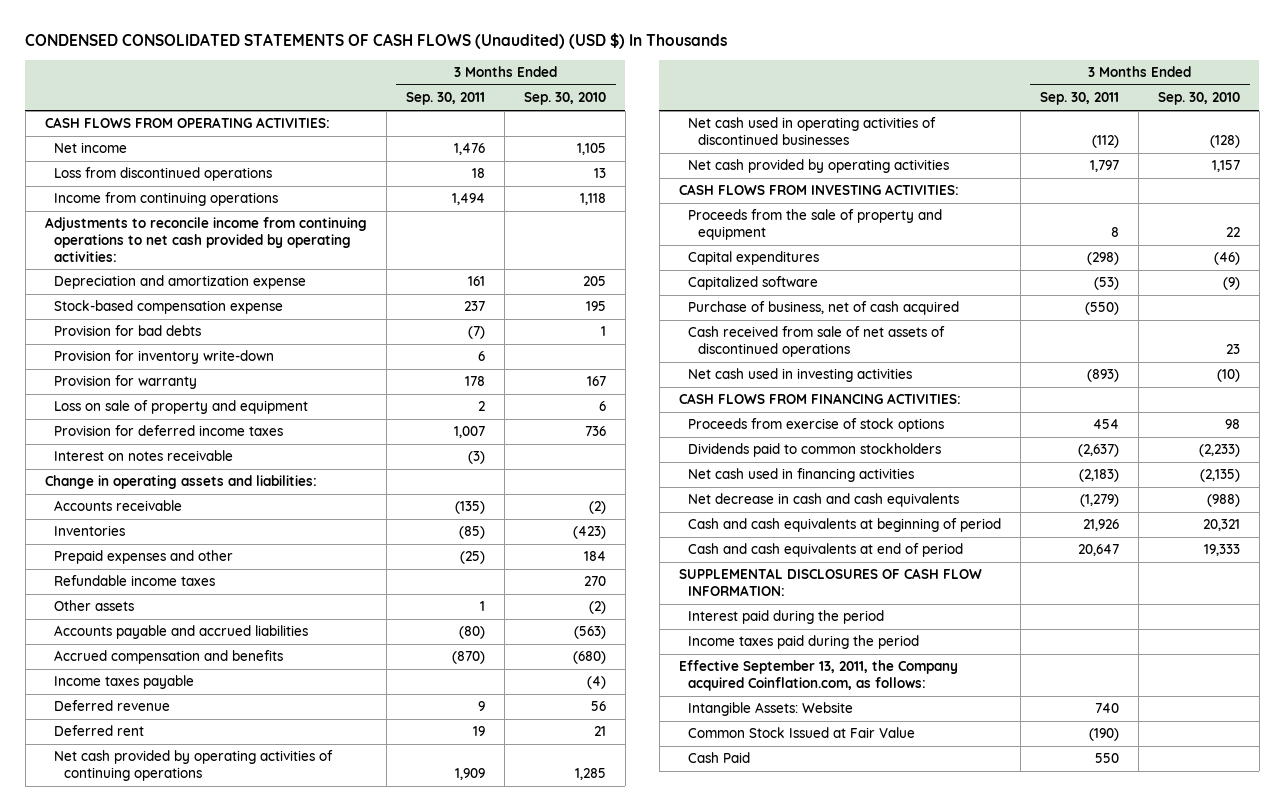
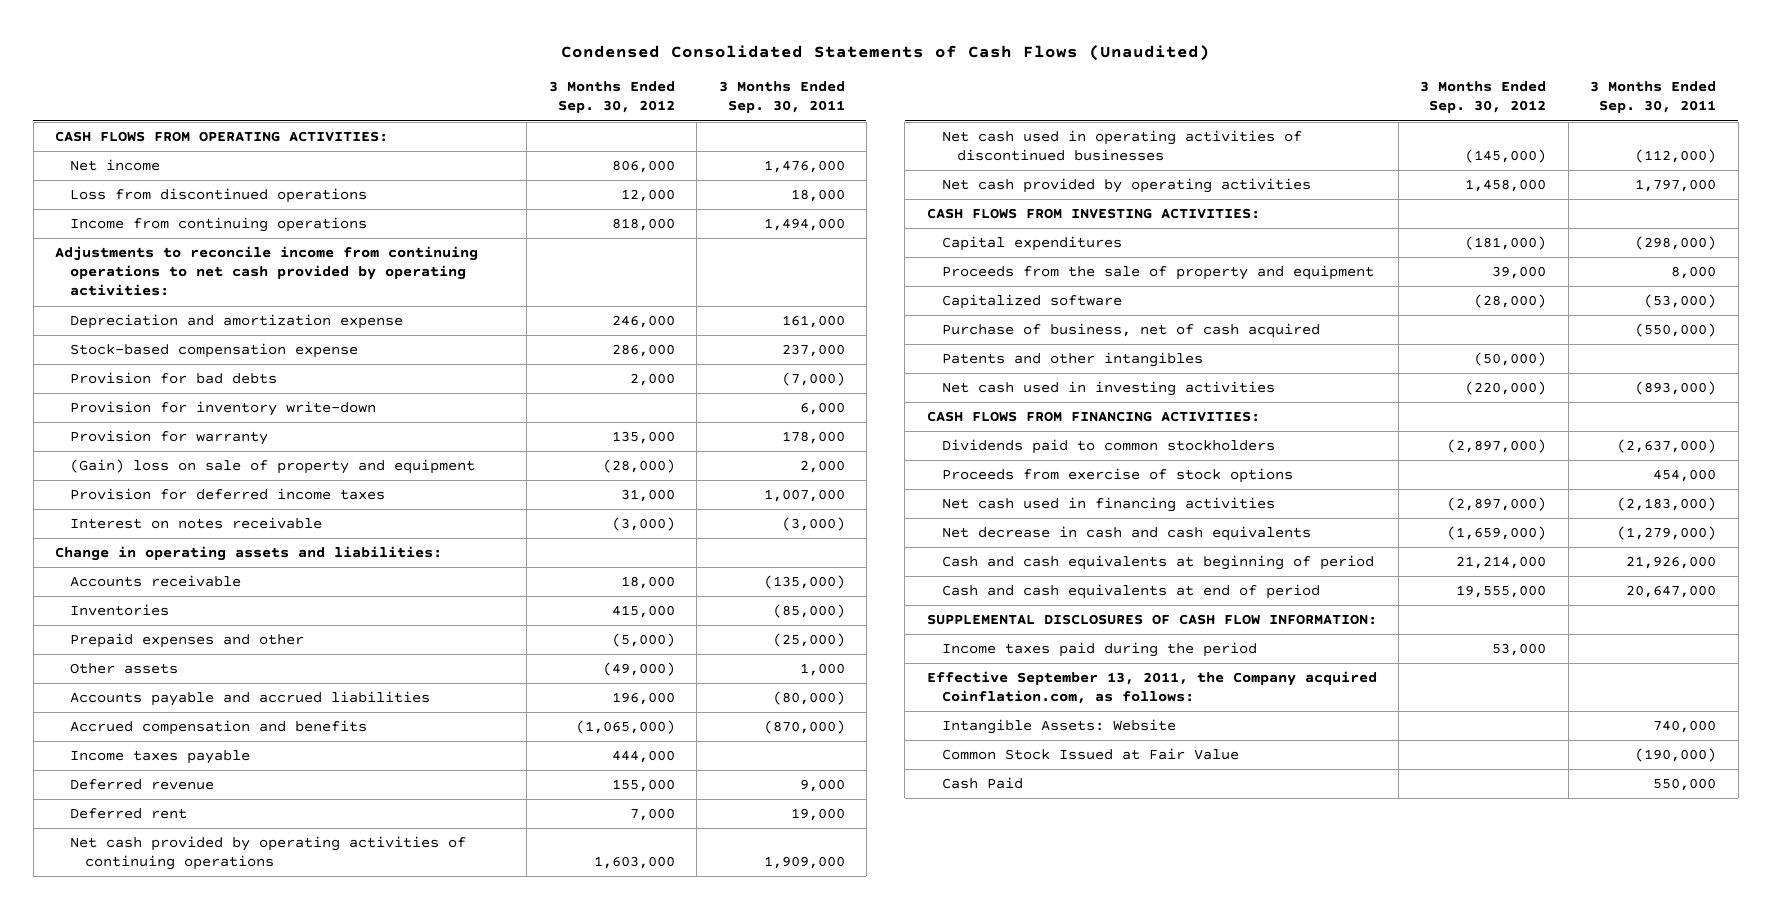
- CONDENSED CONSOLIDATED STATEMENTS OF CASH FLOWS (Unaudited) (USD $) In Thousands
+ Condensed Consolidated Statements of Cash Flows (Unaudited)
- | 3 Months Ended Sep. 30, 2011 | 3 Months Ended Sep. 30, 2010
+ | 3 Months Ended Sep. 30, 2012 | 3 Months Ended Sep. 30, 2011
- Net income | 1,476 | 1,105
- Loss from discontinued operations | 18 | 13
- Income from continuing operations | 1,494 | 1,118
+ Net income | 806,000 | 1,476,000
+ Loss from discontinued operations | 12,000 | 18,000
+ Income from continuing operations | 818,000 | 1,494,000
- Depreciation and amortization expense | 161 | 205
- Stock-based compensation expense | 237 | 195
- Provision for bad debts | (7) | 1
- Provision for inventory write-down | 6 |
- Provision for warranty | 178 | 167
- Loss on sale of property and equipment | 2 | 6
- Provision for deferred income taxes | 1,007 | 736
- Interest on notes receivable | (3) |
+ Depreciation and amortization expense | 246,000 | 161,000
+ Stock-based compensation expense | 286,000 | 237,000
+ Provision for bad debts | 2,000 | (7,000)
+ Provision for inventory write-down | | 6,000
+ Provision for warranty | 135,000 | 178,000
+ (Gain) loss on sale of property and equipment | (28,000) | 2,000
+ Provision for deferred income taxes | 31,000 | 1,007,000
+ Interest on notes receivable | (3,000) | (3,000)
- Accounts receivable | (135) | (2)
- Inventories | (85) | (423)
- Prepaid expenses and other | (25) | 184
- Refundable income taxes | | 270
- Other assets | 1 | (2)
- Accounts payable and accrued liabilities | (80) | (563)
- Accrued compensation and benefits | (870) | (680)
+ Accounts receivable | 18,000 | (135,000)
+ Inventories | 415,000 | (85,000)
+ Prepaid expenses and other | (5,000) | (25,000)
+ Other assets | (49,000) | 1,000
+ Accounts payable and accrued liabilities | 196,000 | (80,000)
+ Accrued compensation and benefits | (1,065,000) | (870,000)
- Deferred revenue | 9 | 56
- Deferred rent | 19 | 21
- Net cash provided by operating activities of continuing operations | 1,909 | 1,285
- Net cash used in operating activities of discontinued businesses | (112) | (128)
- Net cash provided by operating activities | 1,797 | 1,157
+ Deferred revenue | 155,000 | 9,000
+ Deferred rent | 7,000 | 19,000
+ Net cash provided by operating activities of continuing operations | 1,603,000 | 1,909,000
+ Net cash used in operating activities of discontinued businesses | (145,000) | (112,000)
+ Net cash provided by operating activities | 1,458,000 | 1,797,000
- Proceeds from the sale of property and equipment | 8 | 22
- Capital expenditures | (298) | (46)
- Capitalized software | (53) | (9)
- Purchase of business, net of cash acquired | (550) |
- Cash received from sale of net assets of discontinued operations | | 23
- Net cash used in investing activities | (893) | (10)
+ Capital expenditures | (181,000) | (298,000)
+ Proceeds from the sale of property and equipment | 39,000 | 8,000
+ Capitalized software | (28,000) | (53,000)
+ Purchase of business, net of cash acquired | | (550,000)
+ Patents and other intangibles | (50,000) |
+ Net cash used in investing activities | (220,000) | (893,000)
- Proceeds from exercise of stock options | 454 | 98
- Dividends paid to common stockholders | (2,637) | (2,233)
- Net cash used in financing activities | (2,183) | (2,135)
- Net decrease in cash and cash equivalents | (1,279) | (988)
- Cash and cash equivalents at beginning of period | 21,926 | 20,321
- Cash and cash equivalents at end of period | 20,647 | 19,333
+ Dividends paid to common stockholders | (2,897,000) | (2,637,000)
+ Proceeds from exercise of stock options | | 454,000
+ Net cash used in financing activities | (2,897,000) | (2,183,000)
+ Net decrease in cash and cash equivalents | (1,659,000) | (1,279,000)
+ Cash and cash equivalents at beginning of period | 21,214,000 | 21,926,000
+ Cash and cash equivalents at end of period | 19,555,000 | 20,647,000
- Interest paid during the period
- Intangible Assets: Website | 740 |
- Common Stock Issued at Fair Value | (190) |
- Cash Paid | 550 |
+ Intangible Assets: Website | | 740,000
+ Common Stock Issued at Fair Value | | (190,000)
+ Cash Paid | | 550,000

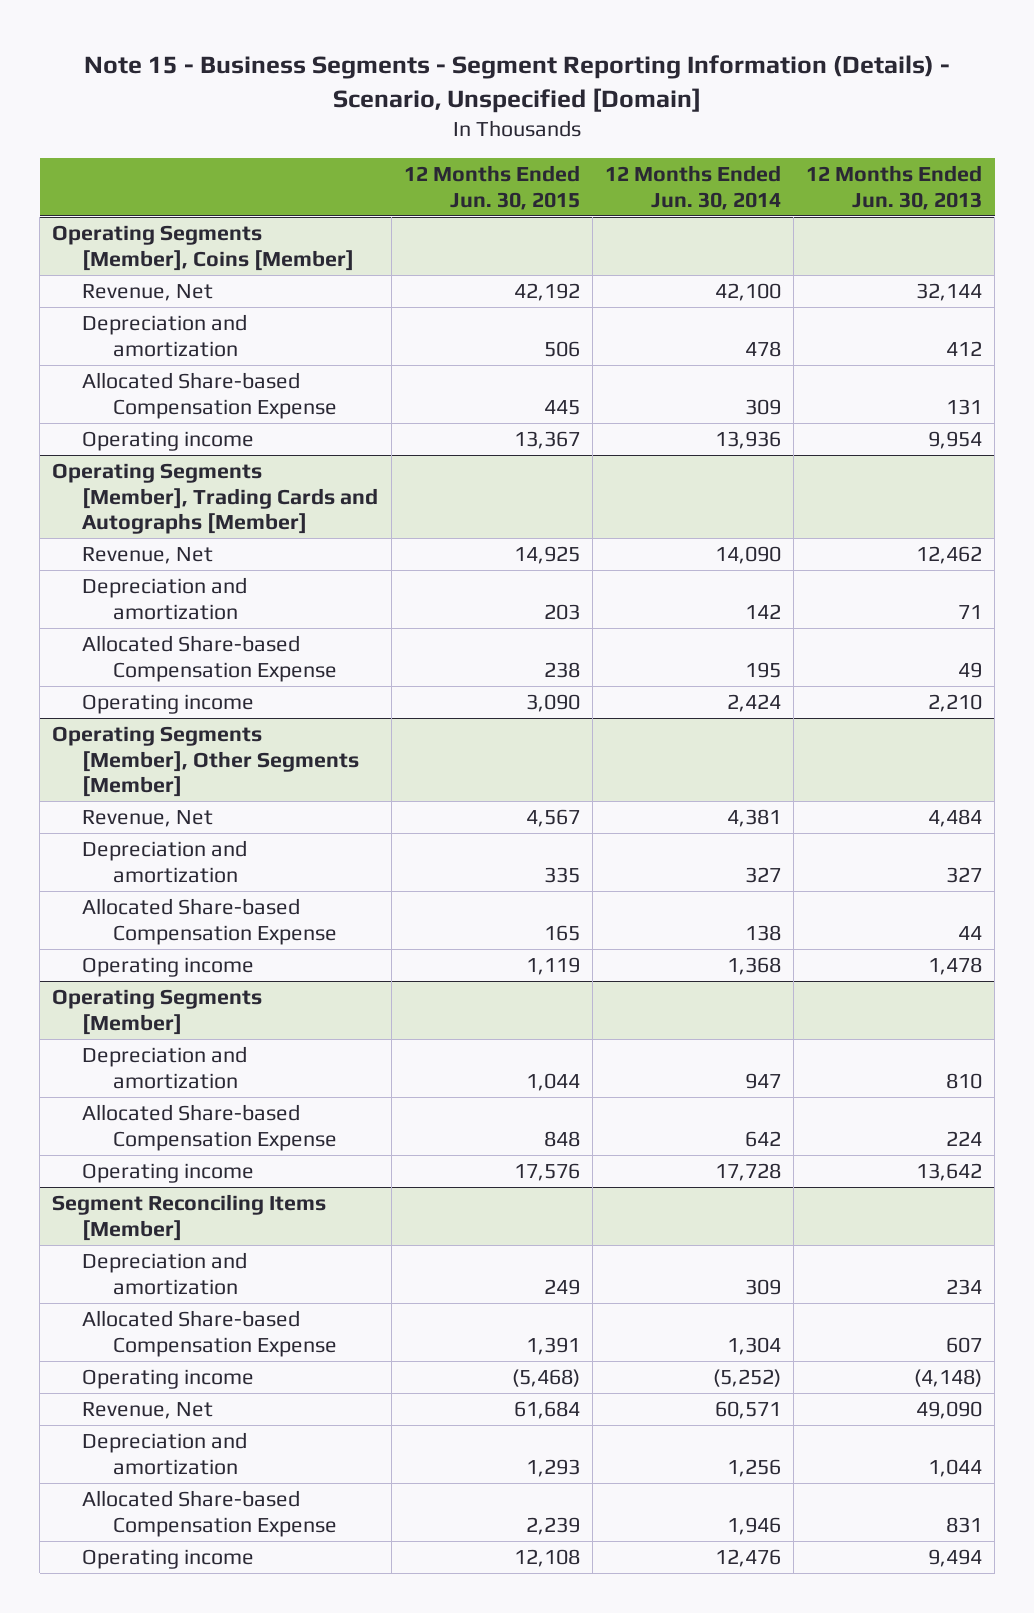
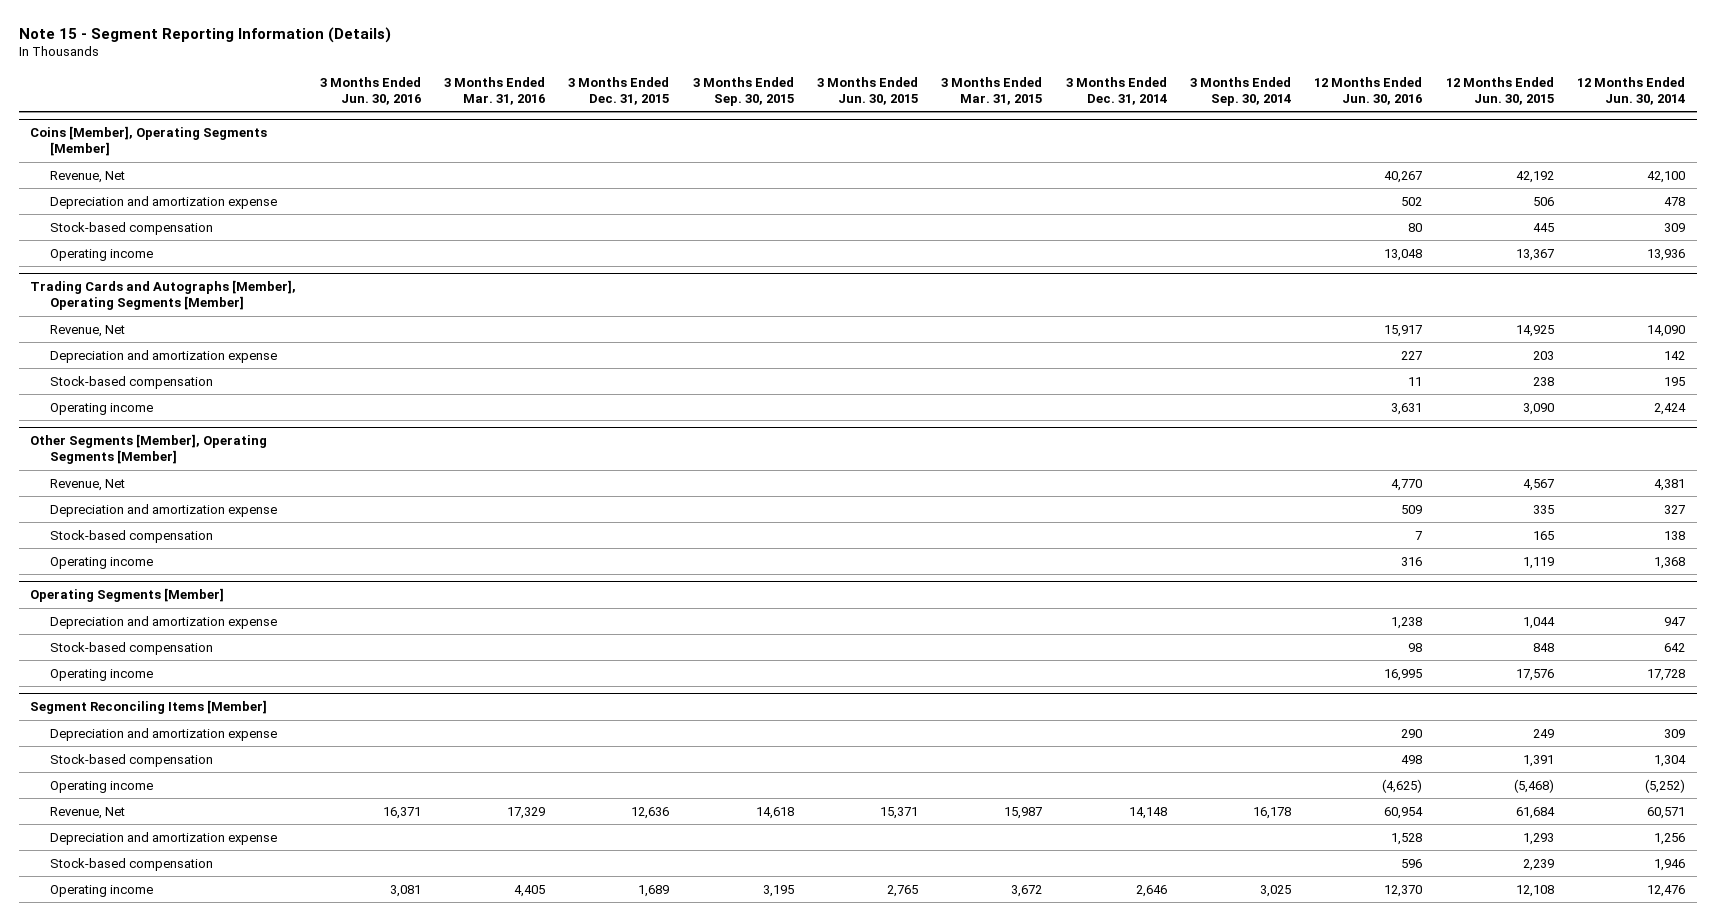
- Note 15 - Business Segments - Segment Reporting Information (Details) - Scenario, Unspecified [Domain]
+ Note 15 - Segment Reporting Information (Details)
- | 12 Months Ended Jun. 30, 2015 | 12 Months Ended Jun. 30, 2014 | 12 Months Ended Jun. 30, 2013
+ | 3 Months Ended Jun. 30, 2016 | 3 Months Ended Mar. 31, 2016 | 3 Months Ended Dec. 31, 2015 | 3 Months Ended Sep. 30, 2015 | 3 Months Ended Jun. 30, 2015 | 3 Months Ended Mar. 31, 2015 | 3 Months Ended Dec. 31, 2014 | 3 Months Ended Sep. 30, 2014 | 12 Months Ended Jun. 30, 2016 | 12 Months Ended Jun. 30, 2015 | 12 Months Ended Jun. 30, 2014
- Operating Segments [Member], Coins [Member]
+ Coins [Member], Operating Segments [Member]
- Depreciation and amortization | 506 | 478 | 412
- Allocated Share-based Compensation Expense | 445 | 309 | 131
+ Depreciation and amortization expense | | | | | | | | | 502 | 506 | 478
+ Stock-based compensation | | | | | | | | | 80 | 445 | 309
- Operating Segments [Member], Trading Cards and Autographs [Member]
+ Trading Cards and Autographs [Member], Operating Segments [Member]
- Depreciation and amortization | 203 | 142 | 71
- Allocated Share-based Compensation Expense | 238 | 195 | 49
+ Depreciation and amortization expense | | | | | | | | | 227 | 203 | 142
+ Stock-based compensation | | | | | | | | | 11 | 238 | 195
- Operating Segments [Member], Other Segments [Member]
+ Other Segments [Member], Operating Segments [Member]
- Depreciation and amortization | 335 | 327 | 327
- Allocated Share-based Compensation Expense | 165 | 138 | 44
+ Depreciation and amortization expense | | | | | | | | | 509 | 335 | 327
+ Stock-based compensation | | | | | | | | | 7 | 165 | 138
@ Operating Segments [Member]
- Depreciation and amortization | 1,044 | 947 | 810
- Allocated Share-based Compensation Expense | 848 | 642 | 224
+ Depreciation and amortization expense | | | | | | | | | 1,238 | 1,044 | 947
+ Stock-based compensation | | | | | | | | | 98 | 848 | 642
@ Segment Reconciling Items [Member]
- Depreciation and amortization | 249 | 309 | 234
- Allocated Share-based Compensation Expense | 1,391 | 1,304 | 607
+ Depreciation and amortization expense | | | | | | | | | 290 | 249 | 309
+ Stock-based compensation | | | | | | | | | 498 | 1,391 | 1,304
- Depreciation and amortization | 1,293 | 1,256 | 1,044
- Allocated Share-based Compensation Expense | 2,239 | 1,946 | 831
+ Depreciation and amortization expense | | | | | | | | | 1,528 | 1,293 | 1,256
+ Stock-based compensation | | | | | | | | | 596 | 2,239 | 1,946

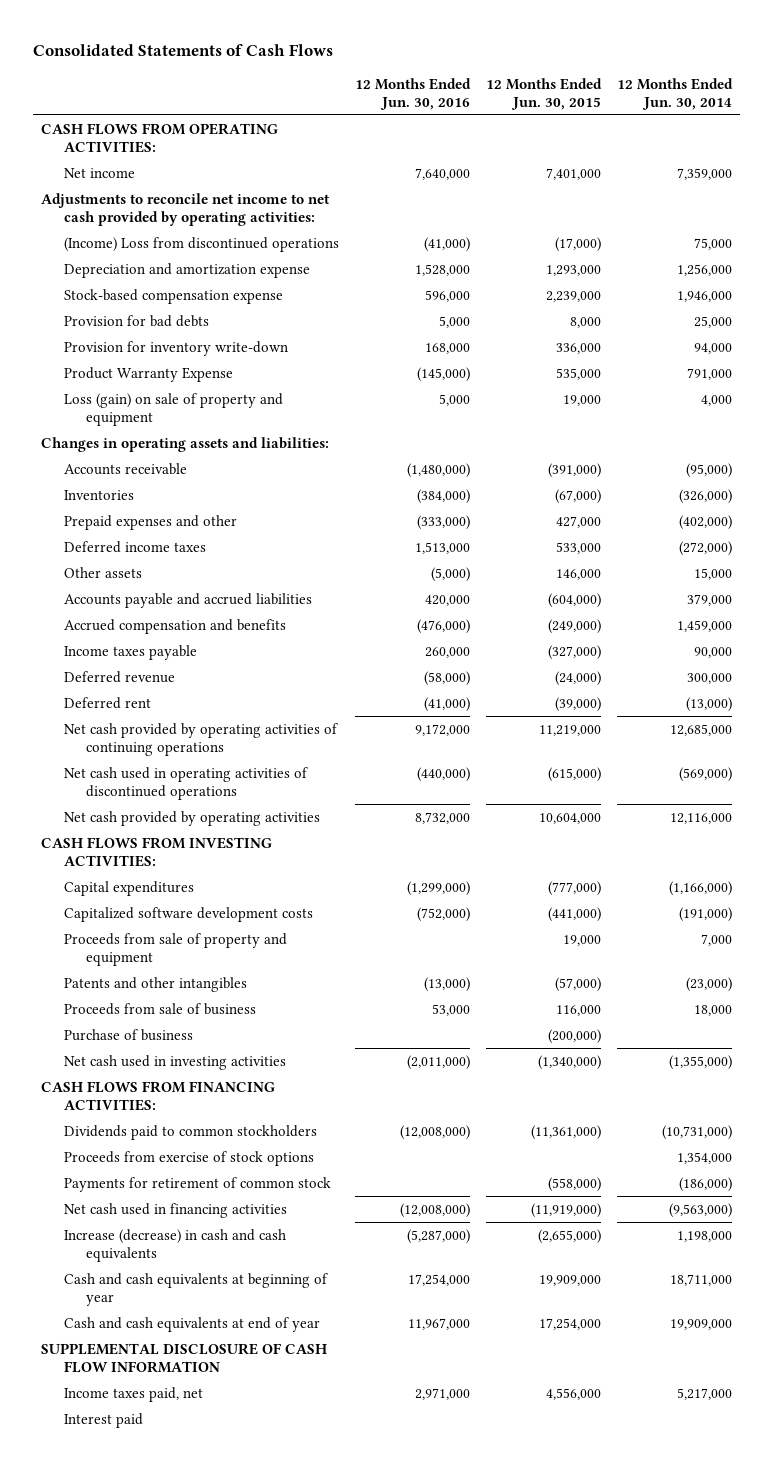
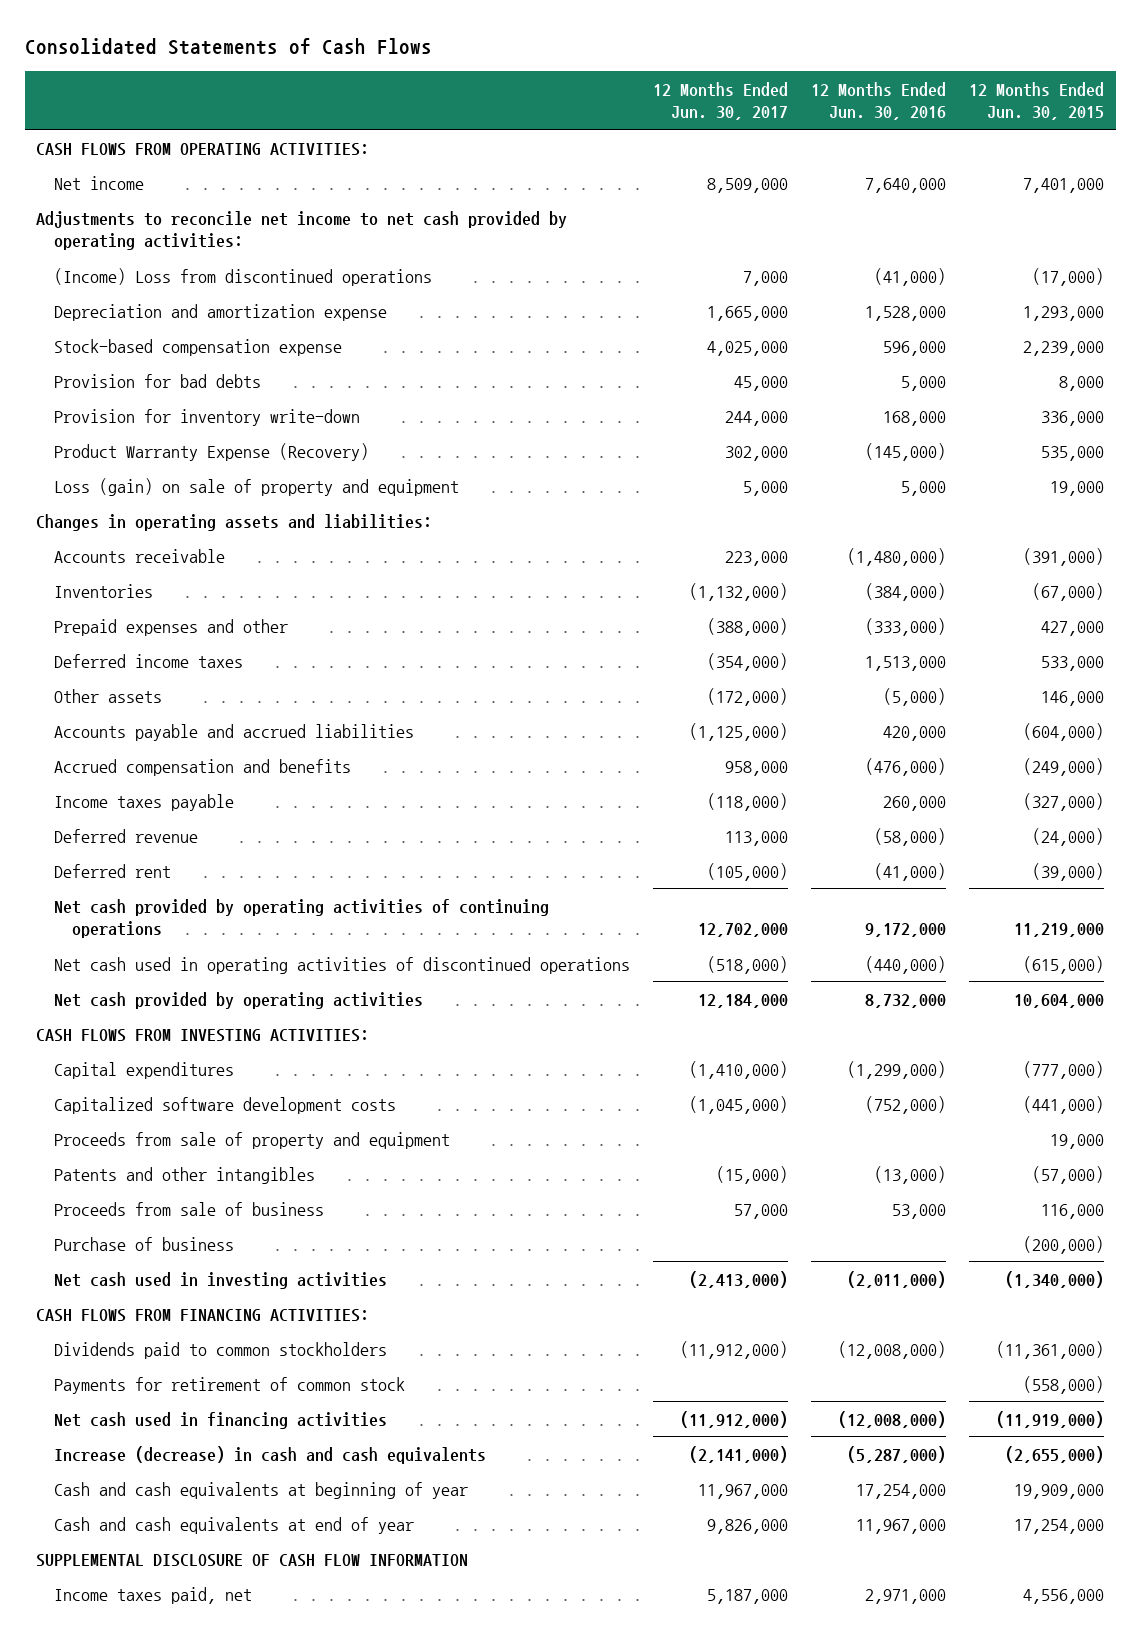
- | 12 Months Ended Jun. 30, 2016 | 12 Months Ended Jun. 30, 2015 | 12 Months Ended Jun. 30, 2014
+ | 12 Months Ended Jun. 30, 2017 | 12 Months Ended Jun. 30, 2016 | 12 Months Ended Jun. 30, 2015
- Product Warranty Expense | (145,000) | 535,000 | 791,000
+ Product Warranty Expense (Recovery) | 302,000 | (145,000) | 535,000
- Proceeds from exercise of stock options | | | 1,354,000
- Interest paid

